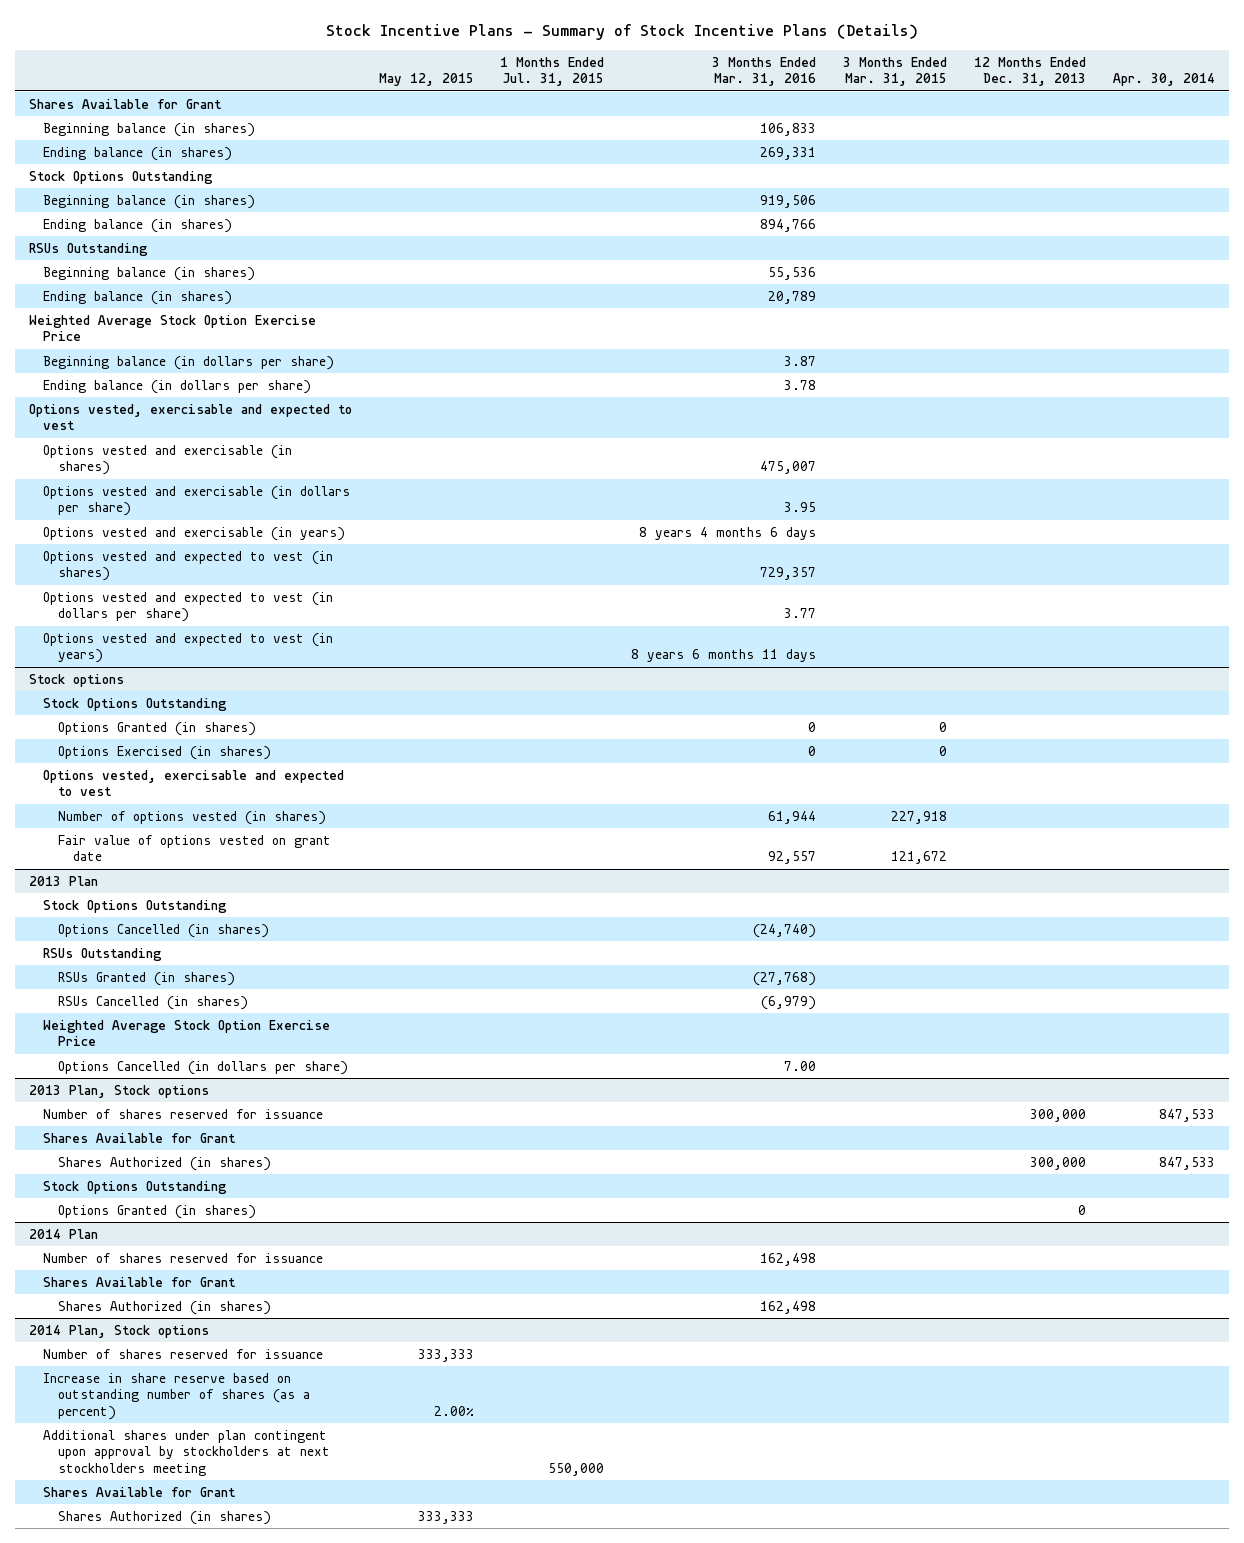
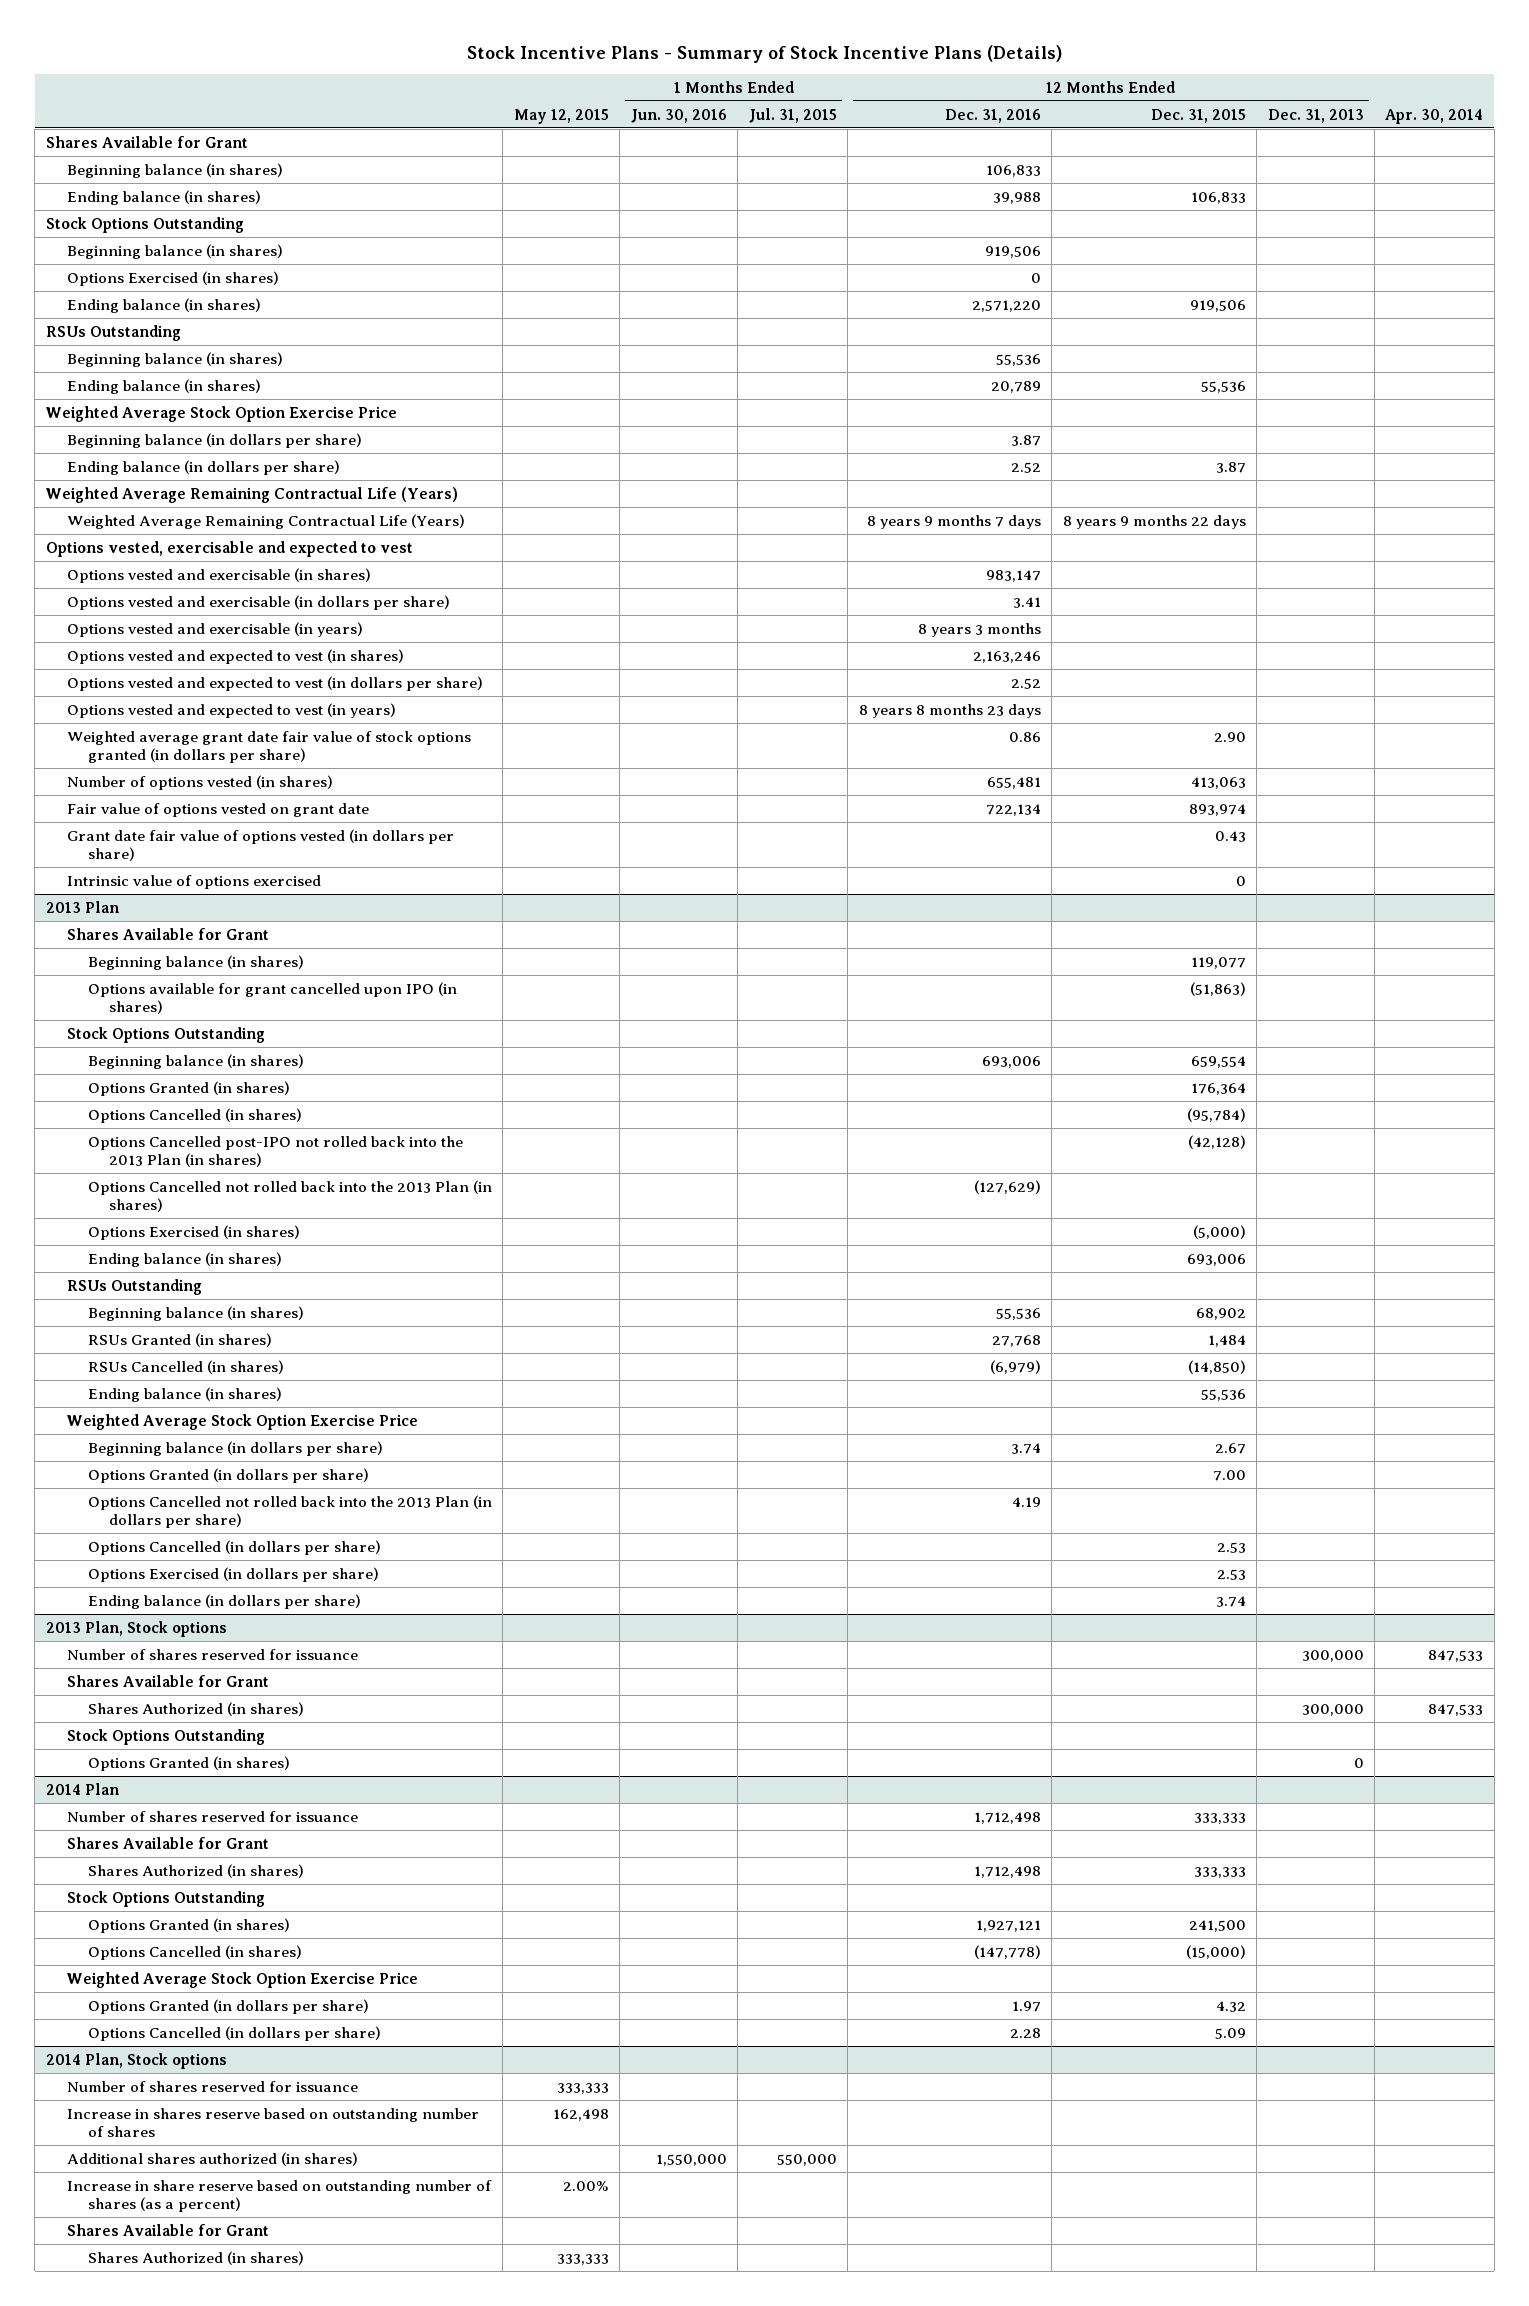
- | May 12, 2015 | 1 Months Ended Jul. 31, 2015 | 3 Months Ended Mar. 31, 2016 | 3 Months Ended Mar. 31, 2015 | 12 Months Ended Dec. 31, 2013 | Apr. 30, 2014
+ | May 12, 2015 | 1 Months Ended Jun. 30, 2016 | 1 Months Ended Jul. 31, 2015 | 12 Months Ended Dec. 31, 2016 | 12 Months Ended Dec. 31, 2015 | 12 Months Ended Dec. 31, 2013 | Apr. 30, 2014
+ Options Exercised (in shares) | | | | 0 | | |
+ Weighted Average Remaining Contractual Life (Years)
+ Weighted Average Remaining Contractual Life (Years) | | | | 8 years 9 months 7 days | 8 years 9 months 22 days | |
- Stock options
- Stock Options Outstanding
- Options Granted (in shares) | | | 0 | 0 | |
- Options Exercised (in shares) | | | 0 | 0 | |
- Options vested, exercisable and expected to vest
- Number of options vested (in shares) | | | 61,944 | 227,918 | |
- Fair value of options vested on grant date | | | 92,557 | 121,672 | |
+ Weighted average grant date fair value of stock options granted (in dollars per share) | | | | 0.86 | 2.90 | |
+ Number of options vested (in shares) | | | | 655,481 | 413,063 | |
+ Fair value of options vested on grant date | | | | 722,134 | 893,974 | |
+ Grant date fair value of options vested (in dollars per share) | | | | | 0.43 | |
+ Intrinsic value of options exercised | | | | | 0 | |
@ 2013 Plan
+ Shares Available for Grant
+ Beginning balance (in shares) | | | | | 119,077 | |
+ Options available for grant cancelled upon IPO (in shares) | | | | | (51,863) | |
+ Beginning balance (in shares) | | | | 693,006 | 659,554 | |
+ Options Granted (in shares) | | | | | 176,364 | |
+ Options Cancelled post-IPO not rolled back into the 2013 Plan (in shares) | | | | | (42,128) | |
+ Options Cancelled not rolled back into the 2013 Plan (in shares) | | | | (127,629) | | |
+ Options Exercised (in shares) | | | | | (5,000) | |
+ Ending balance (in shares) | | | | | 693,006 | |
+ Beginning balance (in shares) | | | | 55,536 | 68,902 | |
+ Ending balance (in shares) | | | | | 55,536 | |
+ Beginning balance (in dollars per share) | | | | 3.74 | 2.67 | |
+ Options Granted (in dollars per share) | | | | | 7.00 | |
+ Options Cancelled not rolled back into the 2013 Plan (in dollars per share) | | | | 4.19 | | |
+ Options Exercised (in dollars per share) | | | | | 2.53 | |
+ Ending balance (in dollars per share) | | | | | 3.74 | |
@ 2014 Plan
+ Stock Options Outstanding
+ Options Granted (in shares) | | | | 1,927,121 | 241,500 | |
+ Options Cancelled (in shares) | | | | (147,778) | (15,000) | |
+ Weighted Average Stock Option Exercise Price
+ Options Granted (in dollars per share) | | | | 1.97 | 4.32 | |
+ Options Cancelled (in dollars per share) | | | | 2.28 | 5.09 | |
@ 2014 Plan, Stock options
+ Increase in shares reserve based on outstanding number of shares | 162,498 | | | | | |
+ Additional shares authorized (in shares) | | 1,550,000 | 550,000 | | | |
- Additional shares under plan contingent upon approval by stockholders at next stockholders meeting | | 550,000 | | | |

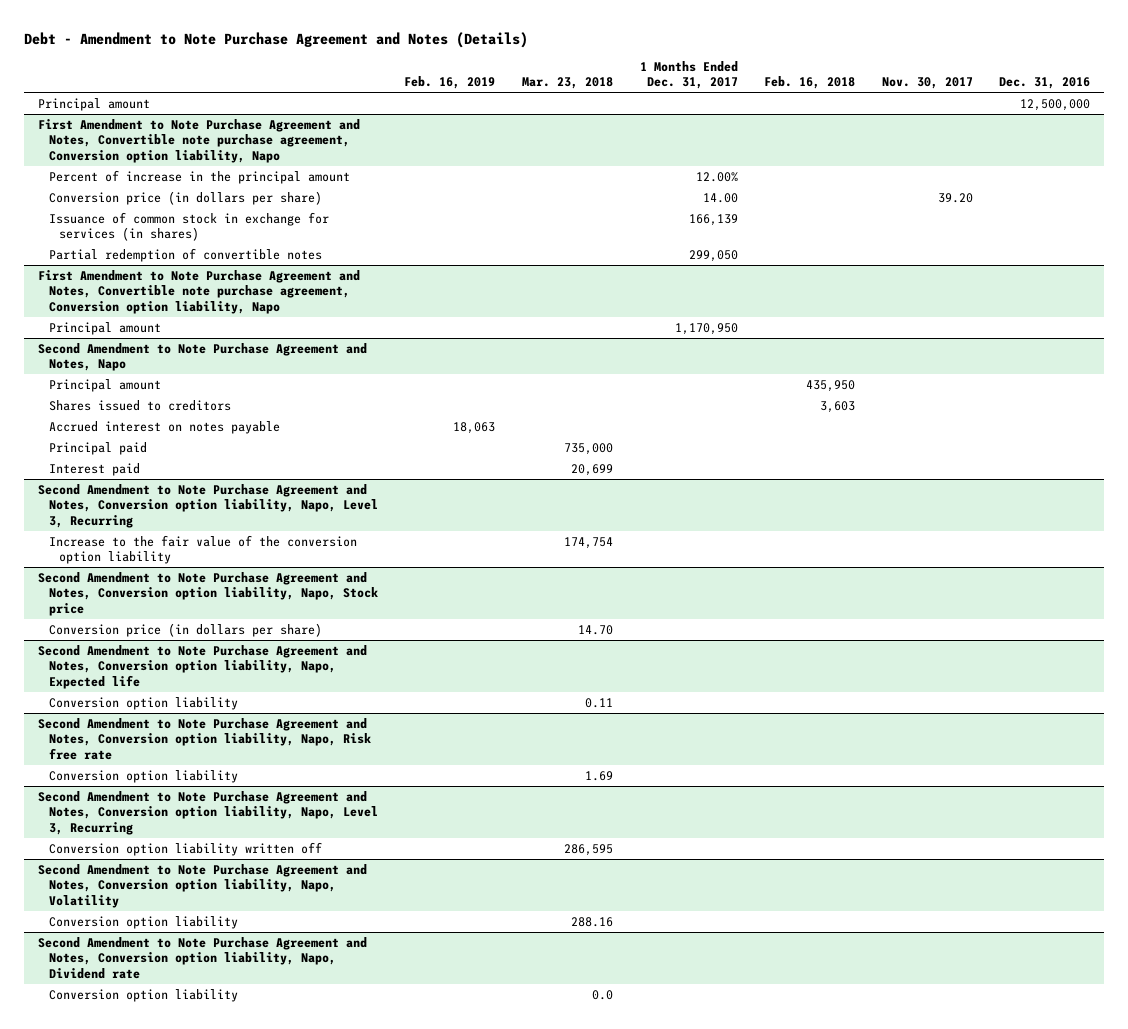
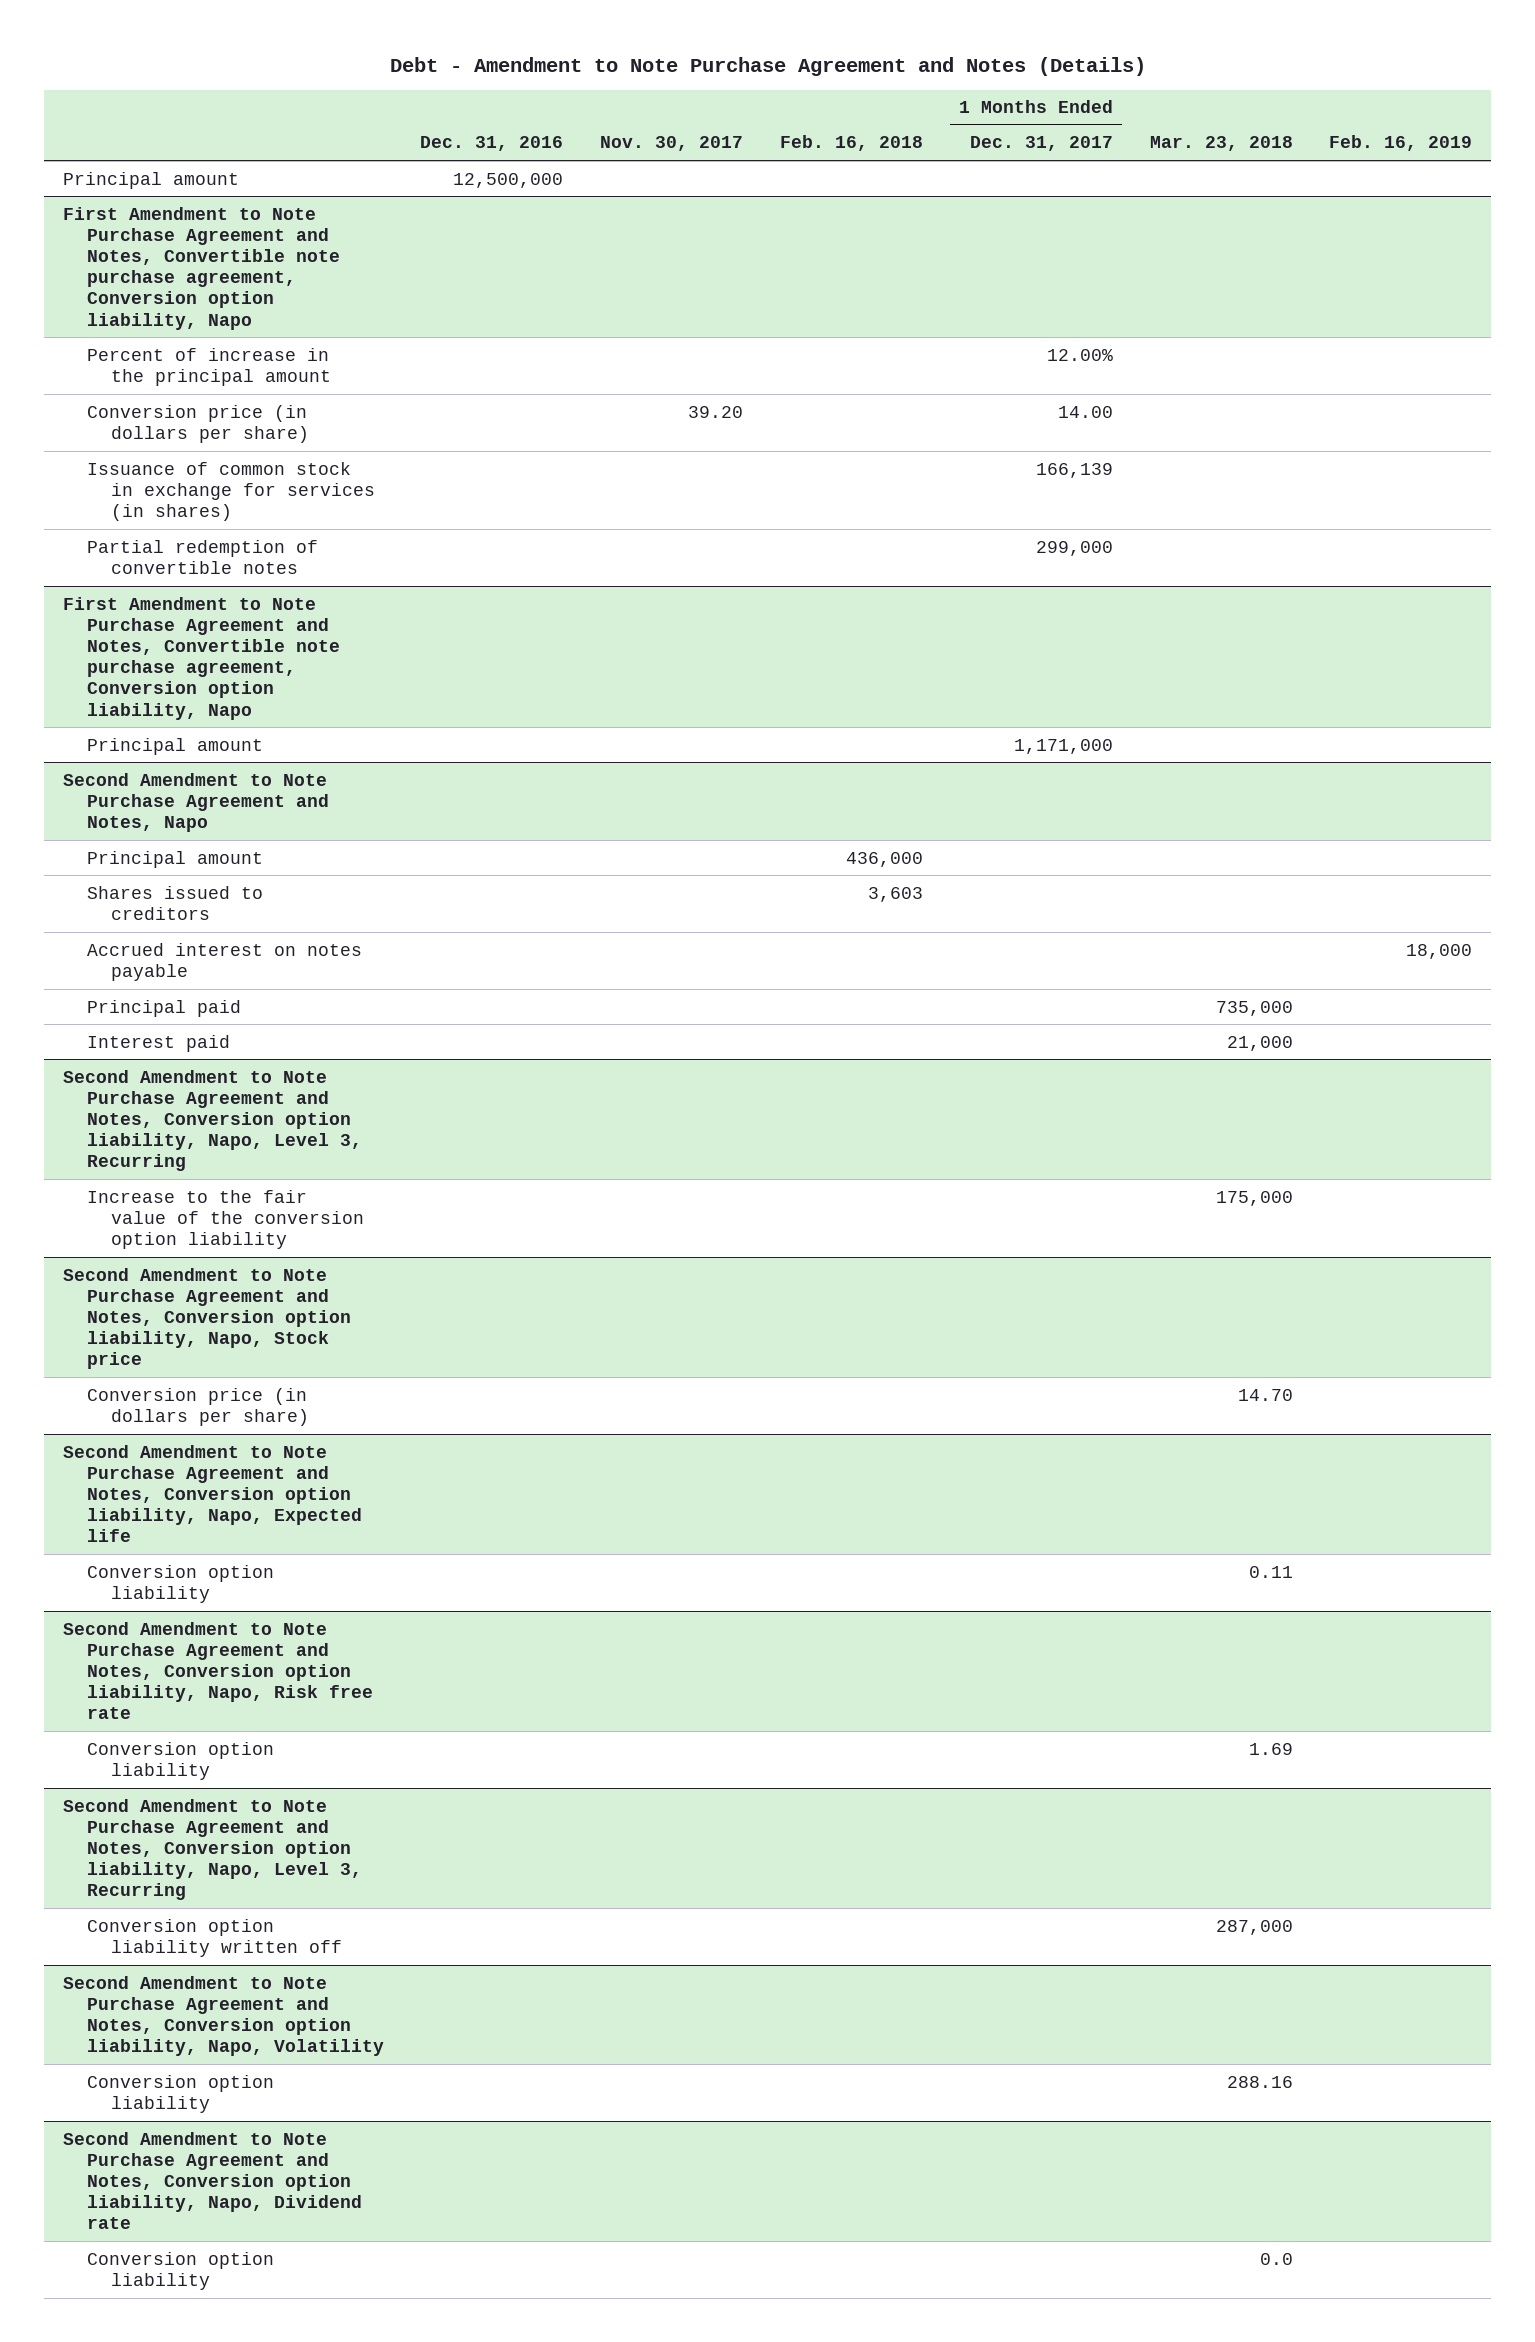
- | Feb. 16, 2019 | Mar. 23, 2018 | 1 Months Ended Dec. 31, 2017 | Feb. 16, 2018 | Nov. 30, 2017 | Dec. 31, 2016
+ | Dec. 31, 2016 | Nov. 30, 2017 | Feb. 16, 2018 | 1 Months Ended Dec. 31, 2017 | Mar. 23, 2018 | Feb. 16, 2019
@ First Amendment to Note Purchase Agreement and Notes, Convertible note purchase agreement, Conversion option liability, Napo
- Partial redemption of convertible notes | | | 299,050 | | |
+ Partial redemption of convertible notes | | | | 299,000 | |
- Principal amount | | | 1,170,950 | | |
+ Principal amount | | | | 1,171,000 | |
@ Second Amendment to Note Purchase Agreement and Notes, Napo
- Principal amount | | | | 435,950 | |
+ Principal amount | | | 436,000 | | |
- Accrued interest on notes payable | 18,063 | | | | |
+ Accrued interest on notes payable | | | | | | 18,000
- Interest paid | | 20,699 | | | |
+ Interest paid | | | | | 21,000 |
@ Second Amendment to Note Purchase Agreement and Notes, Conversion option liability, Napo, Level 3, Recurring
- Increase to the fair value of the conversion option liability | | 174,754 | | | |
+ Increase to the fair value of the conversion option liability | | | | | 175,000 |
- Conversion option liability written off | | 286,595 | | | |
+ Conversion option liability written off | | | | | 287,000 |

